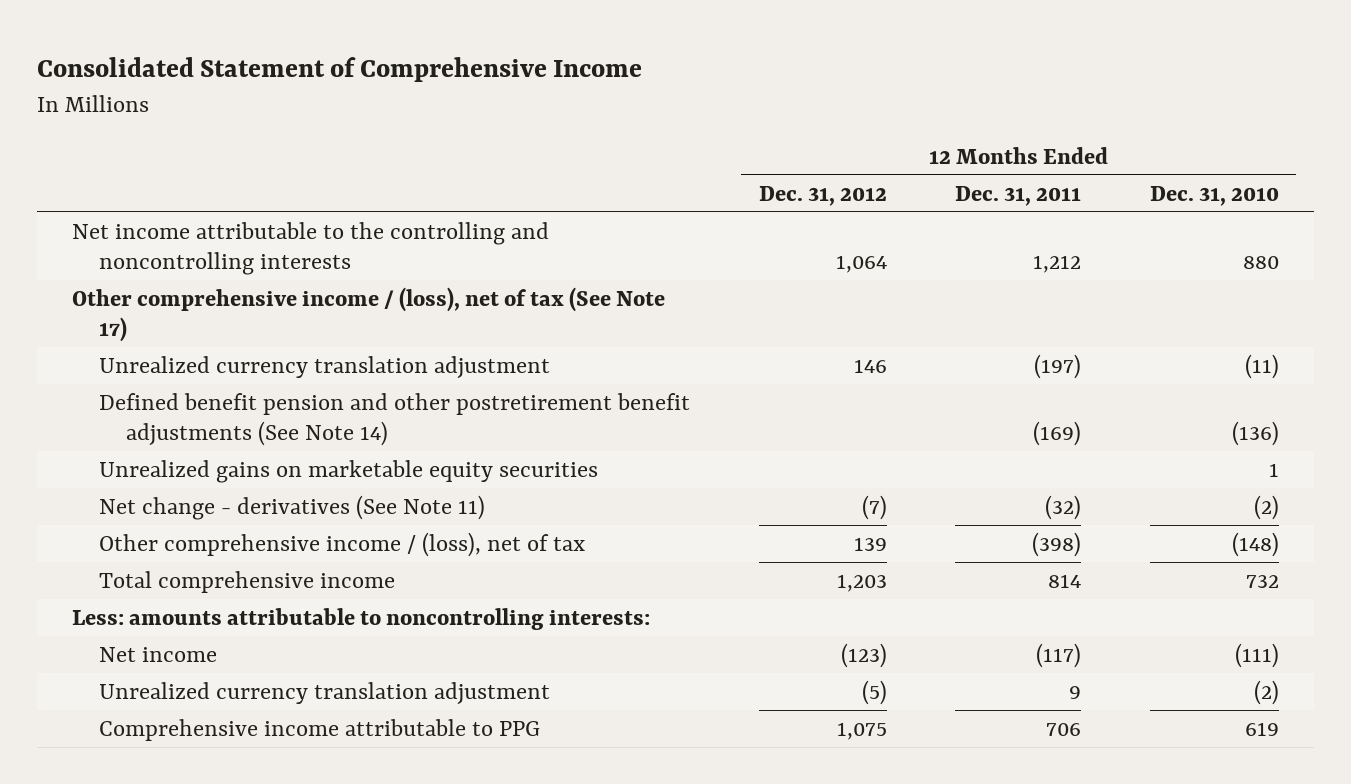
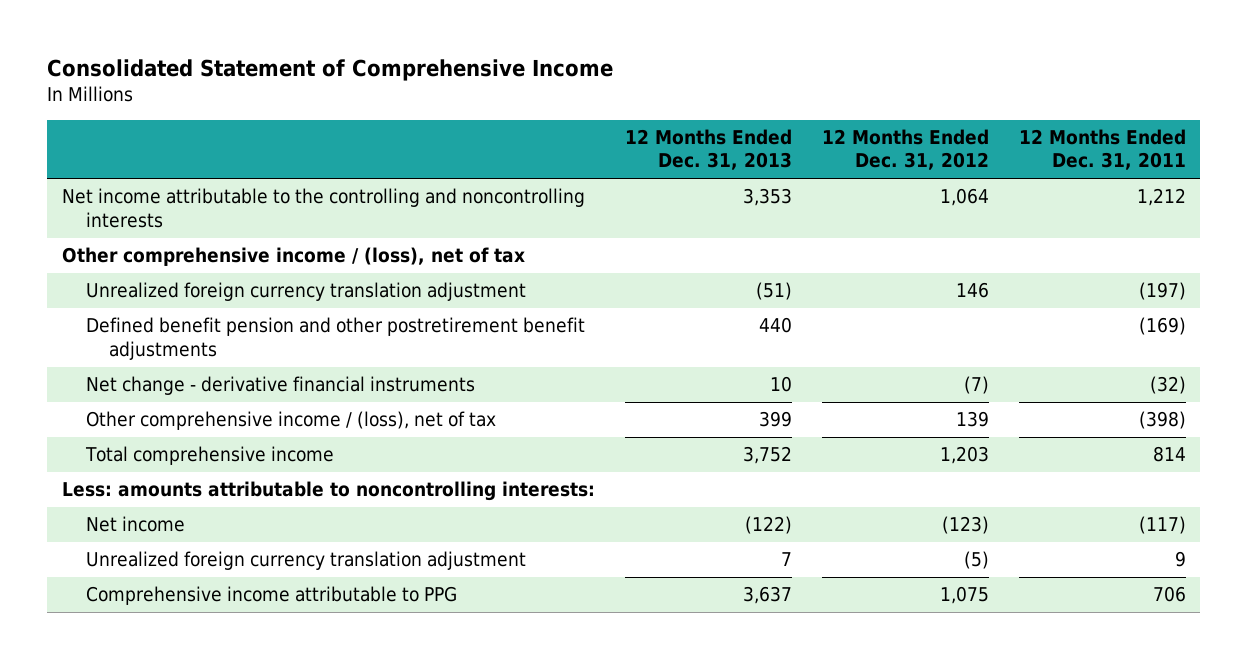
- | 12 Months Ended Dec. 31, 2012 | 12 Months Ended Dec. 31, 2011 | 12 Months Ended Dec. 31, 2010
+ | 12 Months Ended Dec. 31, 2013 | 12 Months Ended Dec. 31, 2012 | 12 Months Ended Dec. 31, 2011
- Other comprehensive income / (loss), net of tax (See Note 17)
- Unrealized currency translation adjustment | 146 | (197) | (11)
- Defined benefit pension and other postretirement benefit adjustments (See Note 14) | | (169) | (136)
- Unrealized gains on marketable equity securities | | | 1
- Net change - derivatives (See Note 11) | (7) | (32) | (2)
+ Other comprehensive income / (loss), net of tax
+ Unrealized foreign currency translation adjustment | (51) | 146 | (197)
+ Defined benefit pension and other postretirement benefit adjustments | 440 | | (169)
+ Net change - derivative financial instruments | 10 | (7) | (32)
- Unrealized currency translation adjustment | (5) | 9 | (2)
+ Unrealized foreign currency translation adjustment | 7 | (5) | 9

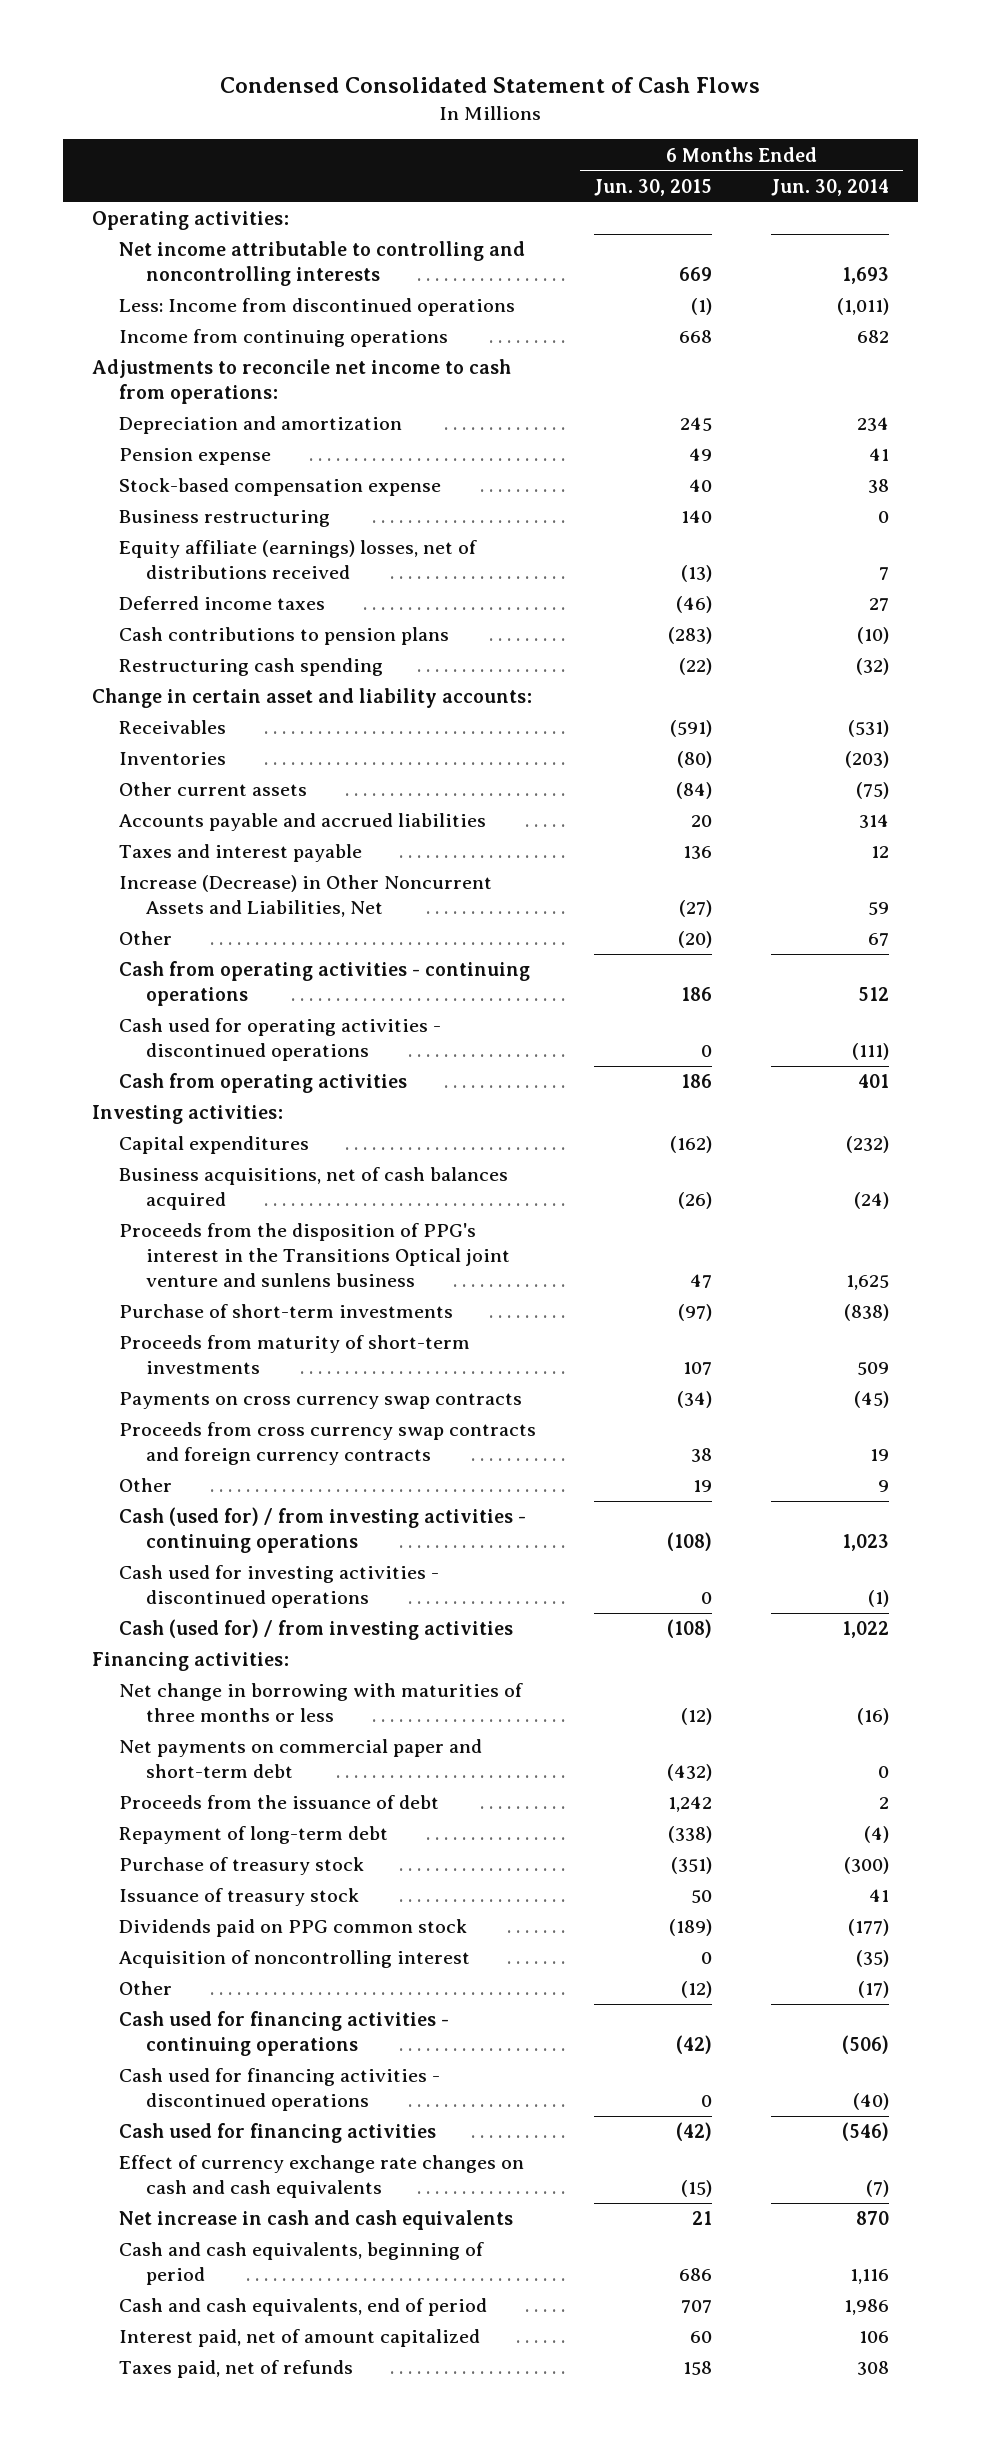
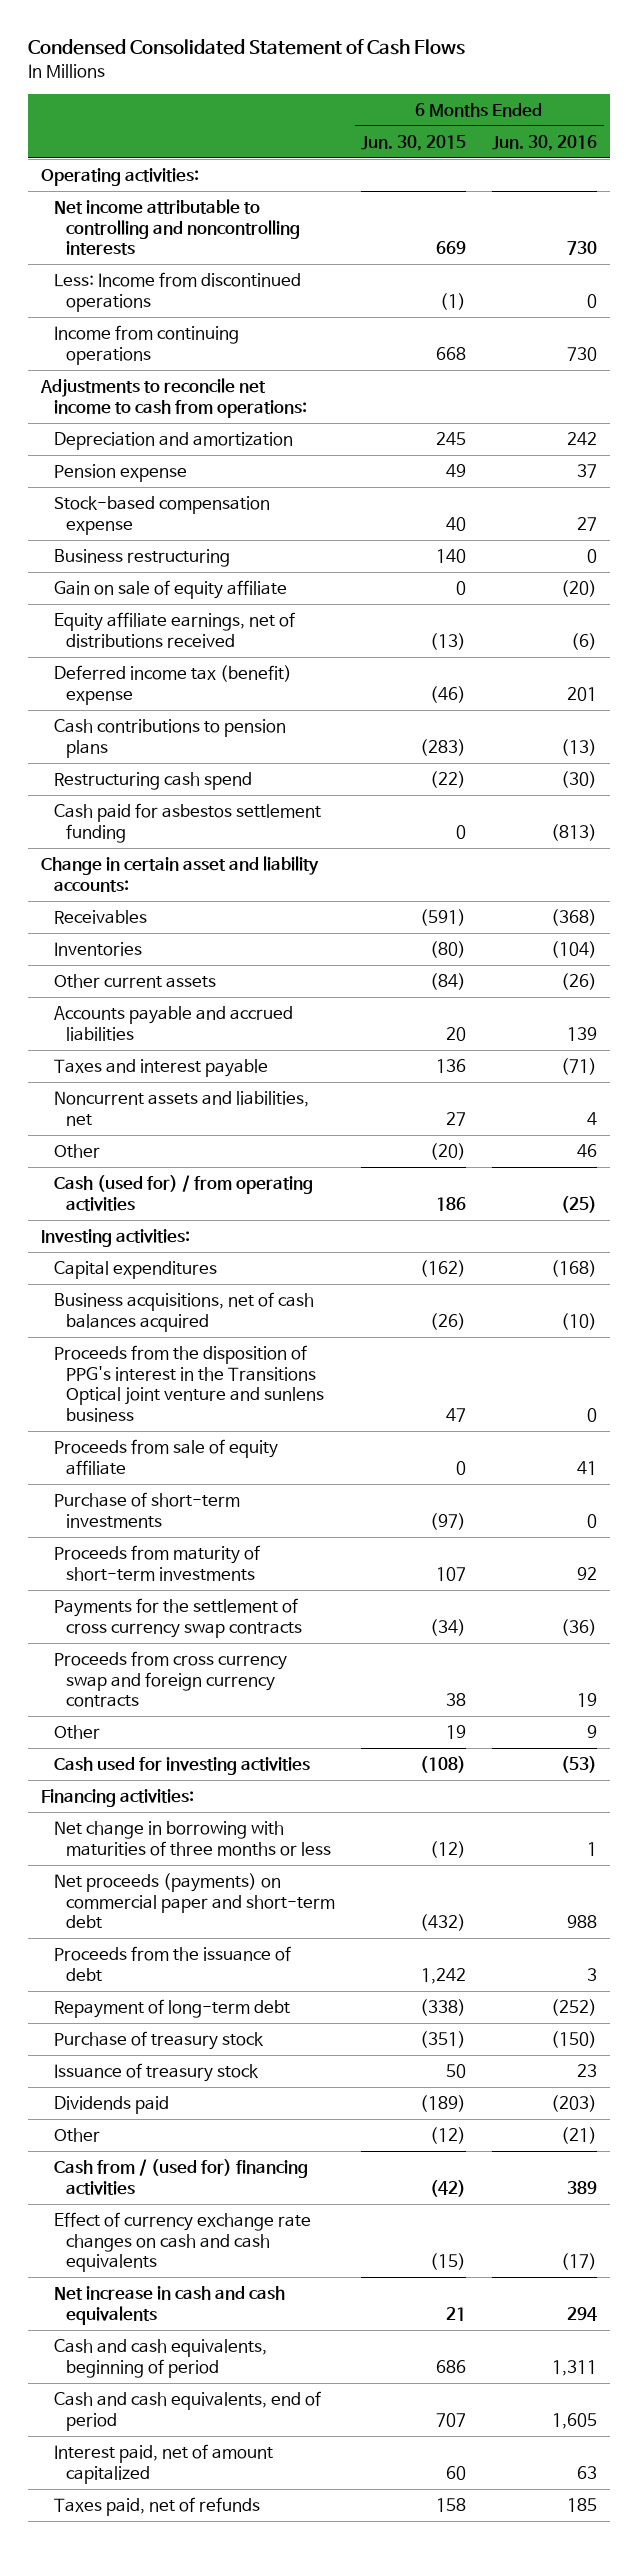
- | 6 Months Ended Jun. 30, 2015 | 6 Months Ended Jun. 30, 2014
+ | 6 Months Ended Jun. 30, 2015 | 6 Months Ended Jun. 30, 2016
- Equity affiliate (earnings) losses, net of distributions received | (13) | 7
- Deferred income taxes | (46) | 27
+ Gain on sale of equity affiliate | 0 | (20)
+ Equity affiliate earnings, net of distributions received | (13) | (6)
+ Deferred income tax (benefit) expense | (46) | 201
- Restructuring cash spending | (22) | (32)
+ Restructuring cash spend | (22) | (30)
+ Cash paid for asbestos settlement funding | 0 | (813)
- Increase (Decrease) in Other Noncurrent Assets and Liabilities, Net | (27) | 59
+ Noncurrent assets and liabilities, net | 27 | 4
- Cash from operating activities - continuing operations | 186 | 512
- Cash used for operating activities - discontinued operations | 0 | (111)
- Cash from operating activities | 186 | 401
+ Cash (used for) / from operating activities | 186 | (25)
+ Proceeds from sale of equity affiliate | 0 | 41
- Payments on cross currency swap contracts | (34) | (45)
- Proceeds from cross currency swap contracts and foreign currency contracts | 38 | 19
+ Payments for the settlement of cross currency swap contracts | (34) | (36)
+ Proceeds from cross currency swap and foreign currency contracts | 38 | 19
- Cash (used for) / from investing activities - continuing operations | (108) | 1,023
- Cash used for investing activities - discontinued operations | 0 | (1)
- Cash (used for) / from investing activities | (108) | 1,022
+ Cash used for investing activities | (108) | (53)
- Net payments on commercial paper and short-term debt | (432) | 0
+ Net proceeds (payments) on commercial paper and short-term debt | (432) | 988
- Dividends paid on PPG common stock | (189) | (177)
- Acquisition of noncontrolling interest | 0 | (35)
+ Dividends paid | (189) | (203)
- Cash used for financing activities - continuing operations | (42) | (506)
- Cash used for financing activities - discontinued operations | 0 | (40)
- Cash used for financing activities | (42) | (546)
+ Cash from / (used for) financing activities | (42) | 389

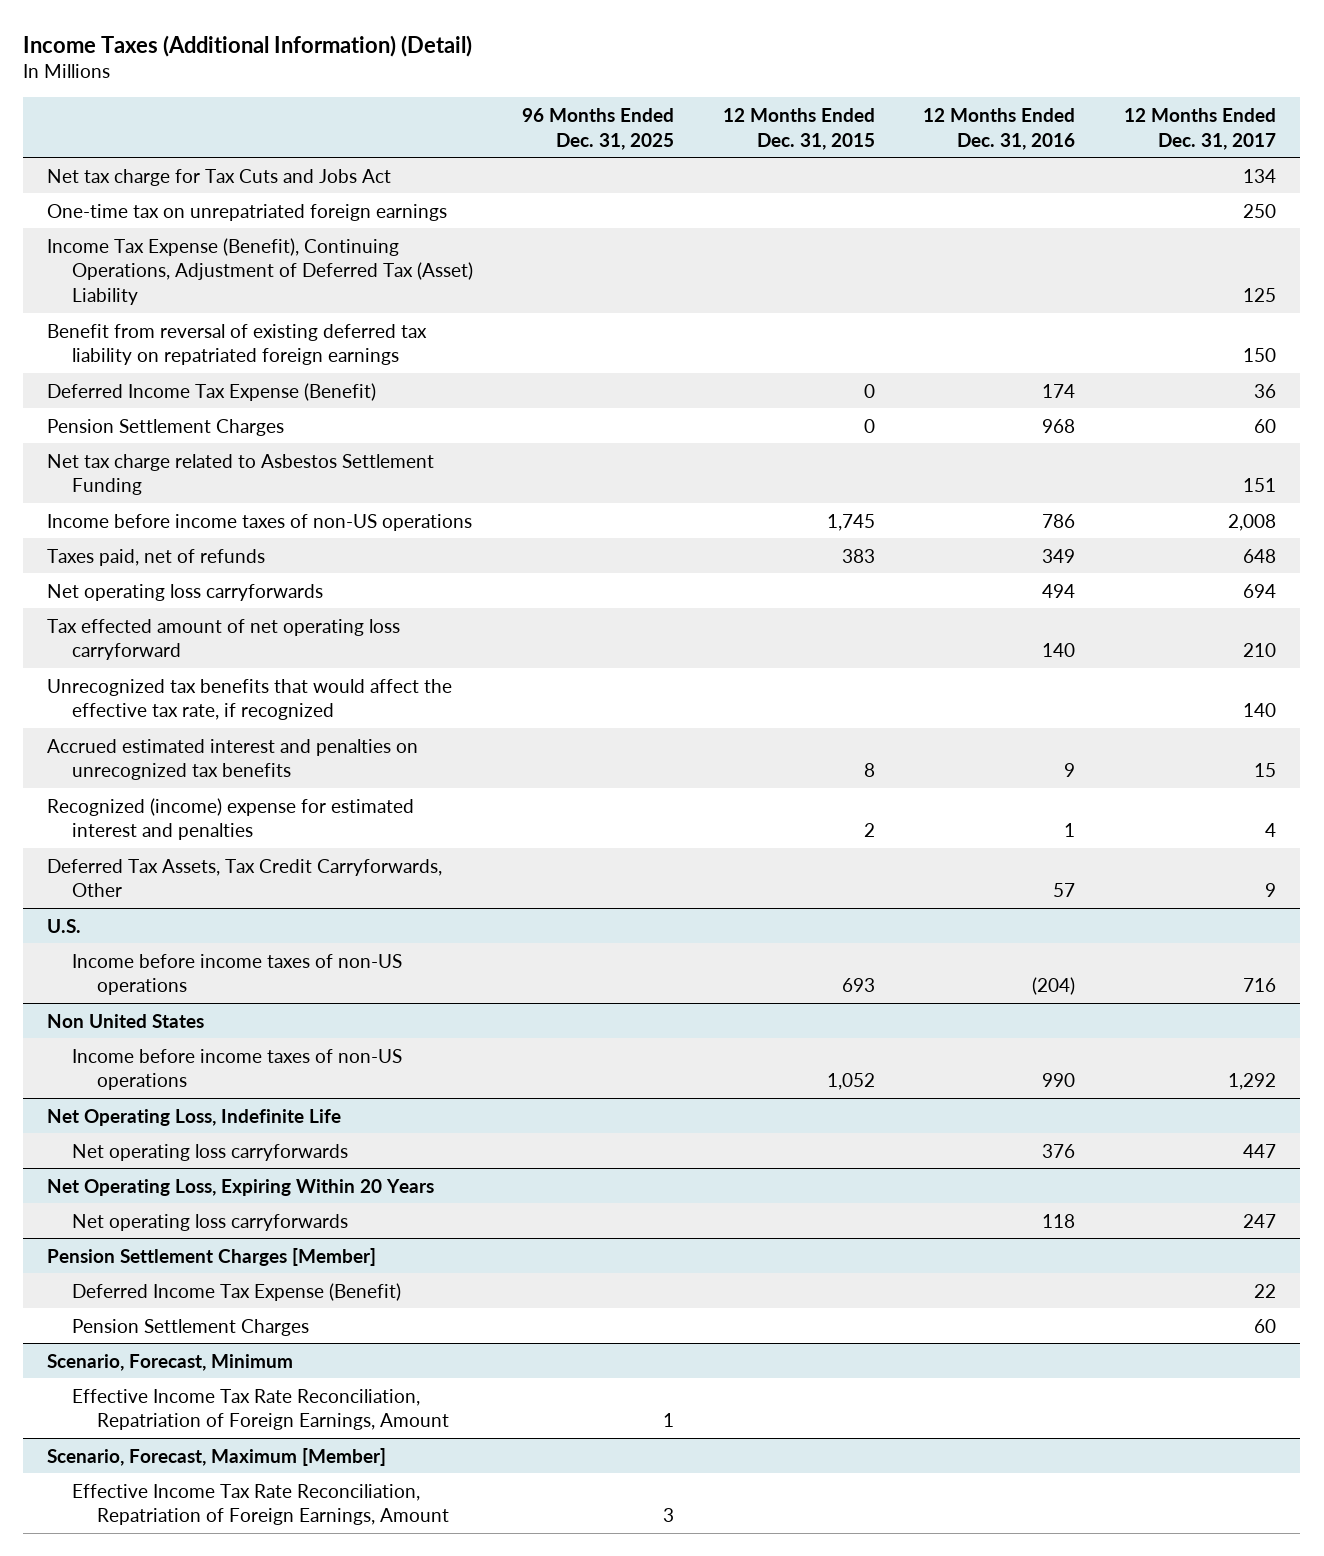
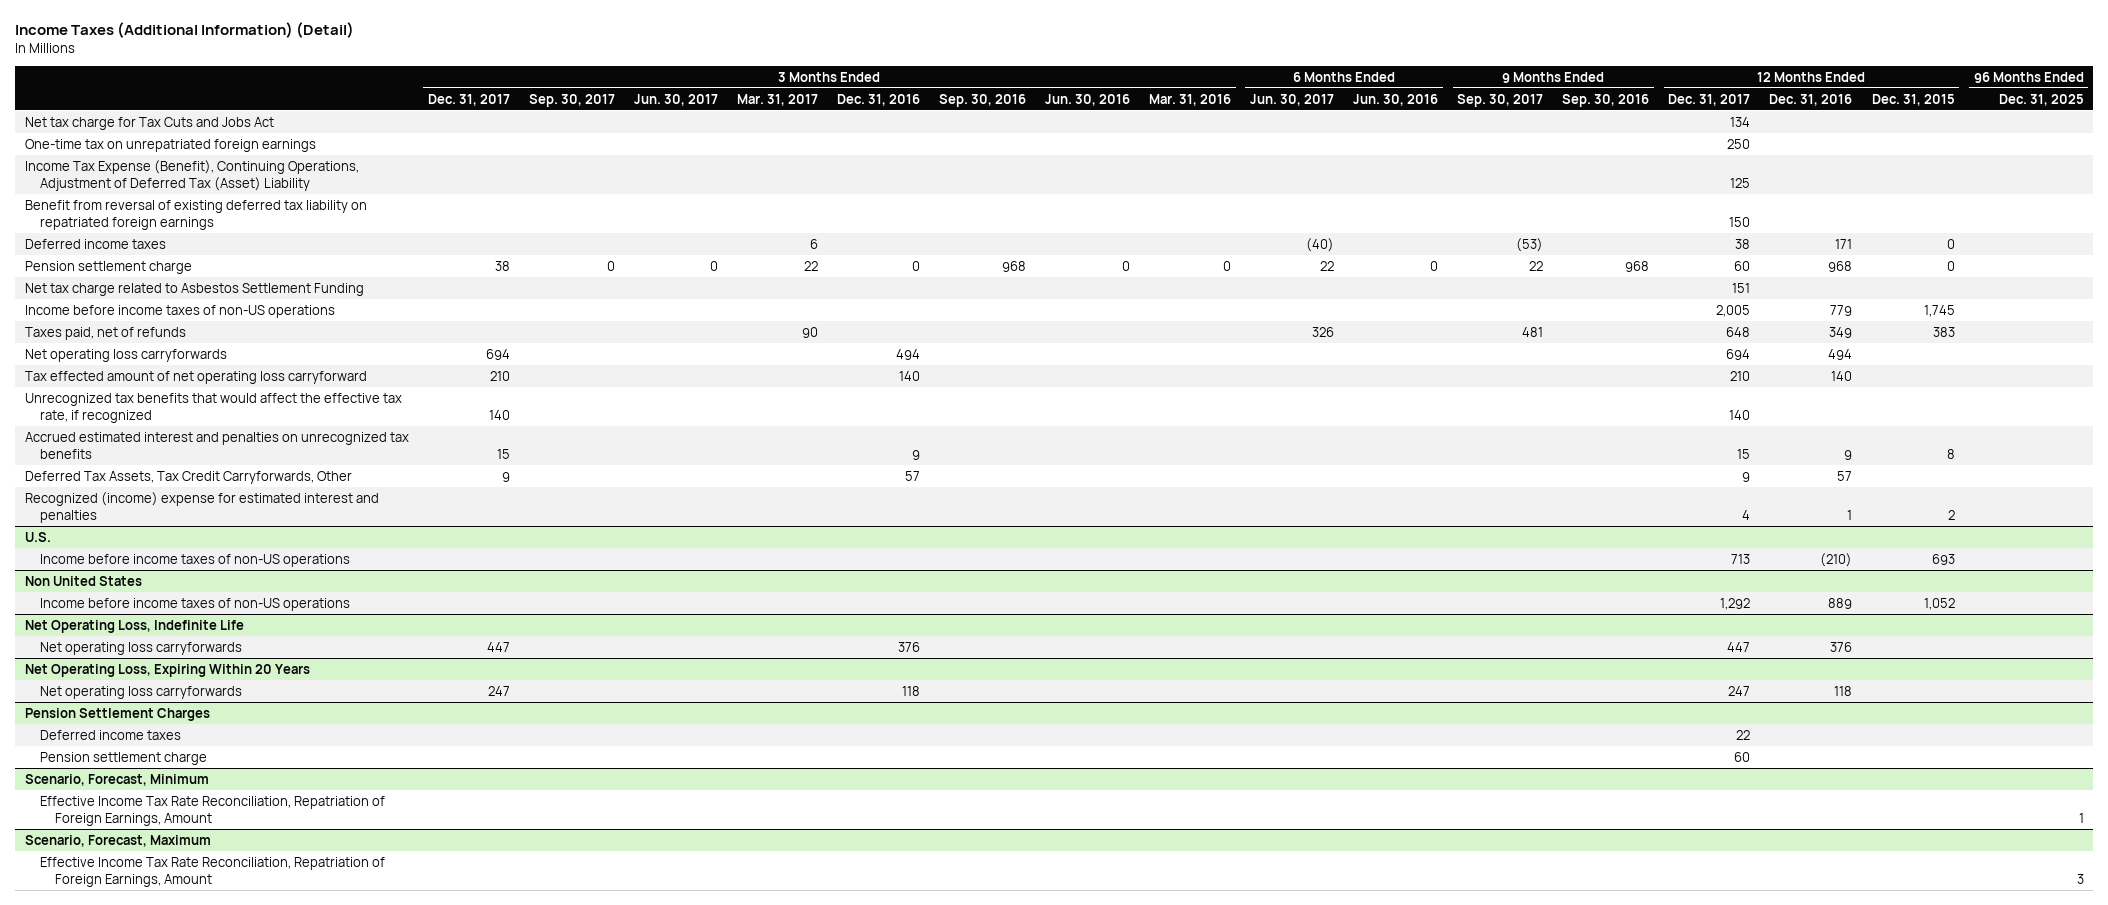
- | 96 Months Ended Dec. 31, 2025 | 12 Months Ended Dec. 31, 2015 | 12 Months Ended Dec. 31, 2016 | 12 Months Ended Dec. 31, 2017
+ | 3 Months Ended Dec. 31, 2017 | 3 Months Ended Sep. 30, 2017 | 3 Months Ended Jun. 30, 2017 | 3 Months Ended Mar. 31, 2017 | 3 Months Ended Dec. 31, 2016 | 3 Months Ended Sep. 30, 2016 | 3 Months Ended Jun. 30, 2016 | 3 Months Ended Mar. 31, 2016 | 6 Months Ended Jun. 30, 2017 | 6 Months Ended Jun. 30, 2016 | 9 Months Ended Sep. 30, 2017 | 9 Months Ended Sep. 30, 2016 | 12 Months Ended Dec. 31, 2017 | 12 Months Ended Dec. 31, 2016 | 12 Months Ended Dec. 31, 2015 | 96 Months Ended Dec. 31, 2025
- Deferred Income Tax Expense (Benefit) | | 0 | 174 | 36
- Pension Settlement Charges | | 0 | 968 | 60
+ Deferred income taxes | | | | 6 | | | | | (40) | | (53) | | 38 | 171 | 0 |
+ Pension settlement charge | 38 | 0 | 0 | 22 | 0 | 968 | 0 | 0 | 22 | 0 | 22 | 968 | 60 | 968 | 0 |
- Income before income taxes of non-US operations | | 1,745 | 786 | 2,008
+ Income before income taxes of non-US operations | | | | | | | | | | | | | 2,005 | 779 | 1,745 |
moved down: Recognized (income) expense for estimated interest and penalties | | | | | | | | | | | | | 4 | 1 | 2 |
@ U.S.
- Income before income taxes of non-US operations | | 693 | (204) | 716
+ Income before income taxes of non-US operations | | | | | | | | | | | | | 713 | (210) | 693 |
@ Non United States
- Income before income taxes of non-US operations | | 1,052 | 990 | 1,292
+ Income before income taxes of non-US operations | | | | | | | | | | | | | 1,292 | 889 | 1,052 |
- Pension Settlement Charges [Member]
- Deferred Income Tax Expense (Benefit) | | | | 22
- Pension Settlement Charges | | | | 60
+ Pension Settlement Charges
+ Deferred income taxes | | | | | | | | | | | | | 22 | | |
+ Pension settlement charge | | | | | | | | | | | | | 60 | | |
- Scenario, Forecast, Maximum [Member]
+ Scenario, Forecast, Maximum

